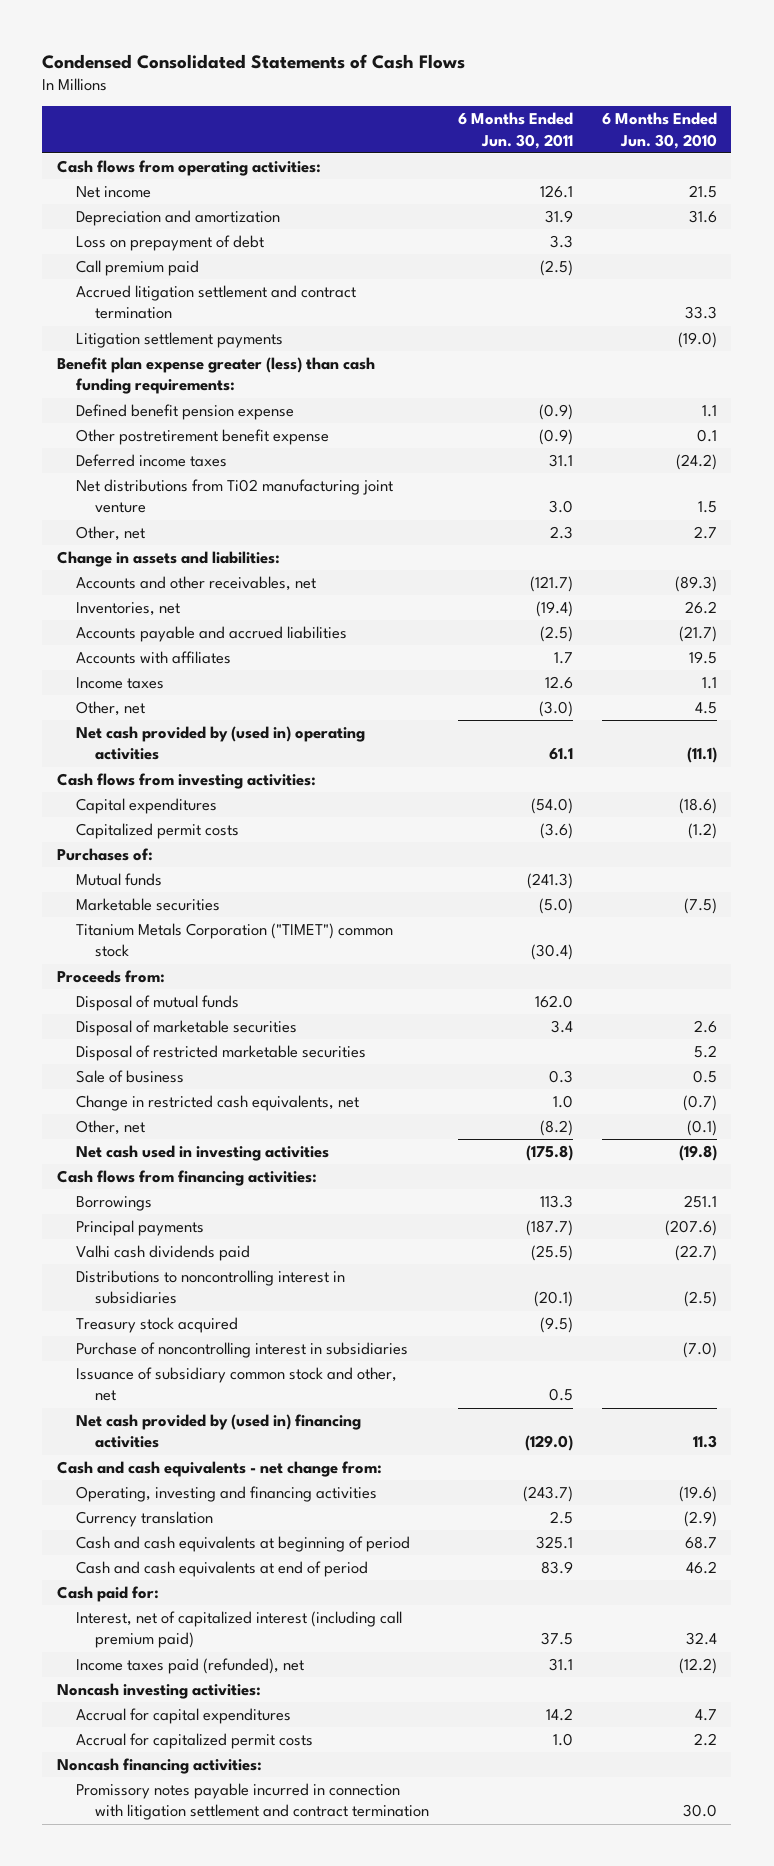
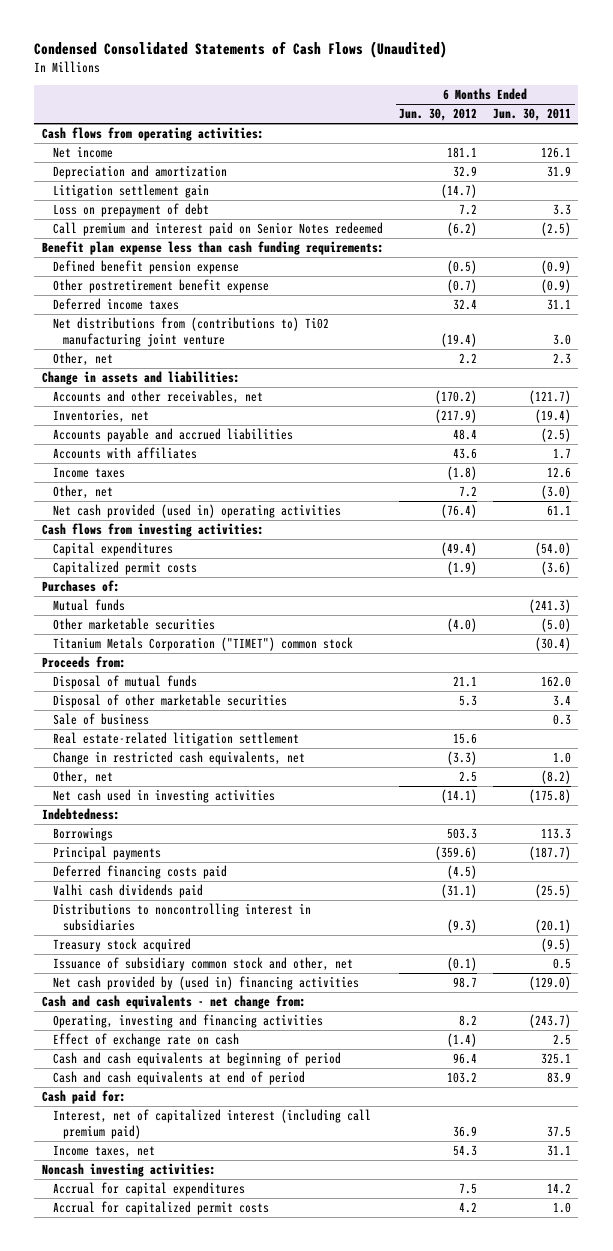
- Condensed Consolidated Statements of Cash Flows
+ Condensed Consolidated Statements of Cash Flows (Unaudited)
- | 6 Months Ended Jun. 30, 2011 | 6 Months Ended Jun. 30, 2010
+ | 6 Months Ended Jun. 30, 2012 | 6 Months Ended Jun. 30, 2011
+ Litigation settlement gain | (14.7) |
- Call premium paid | (2.5) |
- Accrued litigation settlement and contract termination | | 33.3
- Litigation settlement payments | | (19.0)
- Benefit plan expense greater (less) than cash funding requirements:
+ Call premium and interest paid on Senior Notes redeemed | (6.2) | (2.5)
+ Benefit plan expense less than cash funding requirements:
- Net distributions from Ti02 manufacturing joint venture | 3.0 | 1.5
+ Net distributions from (contributions to) Ti02 manufacturing joint venture | (19.4) | 3.0
- Net cash provided by (used in) operating activities | 61.1 | (11.1)
+ Net cash provided (used in) operating activities | (76.4) | 61.1
- Marketable securities | (5.0) | (7.5)
+ Other marketable securities | (4.0) | (5.0)
- Disposal of marketable securities | 3.4 | 2.6
- Disposal of restricted marketable securities | | 5.2
+ Disposal of other marketable securities | 5.3 | 3.4
+ Real estate-related litigation settlement | 15.6 |
- Cash flows from financing activities:
+ Indebtedness:
+ Deferred financing costs paid | (4.5) |
- Purchase of noncontrolling interest in subsidiaries | | (7.0)
- Currency translation | 2.5 | (2.9)
+ Effect of exchange rate on cash | (1.4) | 2.5
- Income taxes paid (refunded), net | 31.1 | (12.2)
+ Income taxes, net | 54.3 | 31.1
- Noncash financing activities:
- Promissory notes payable incurred in connection with litigation settlement and contract termination | | 30.0

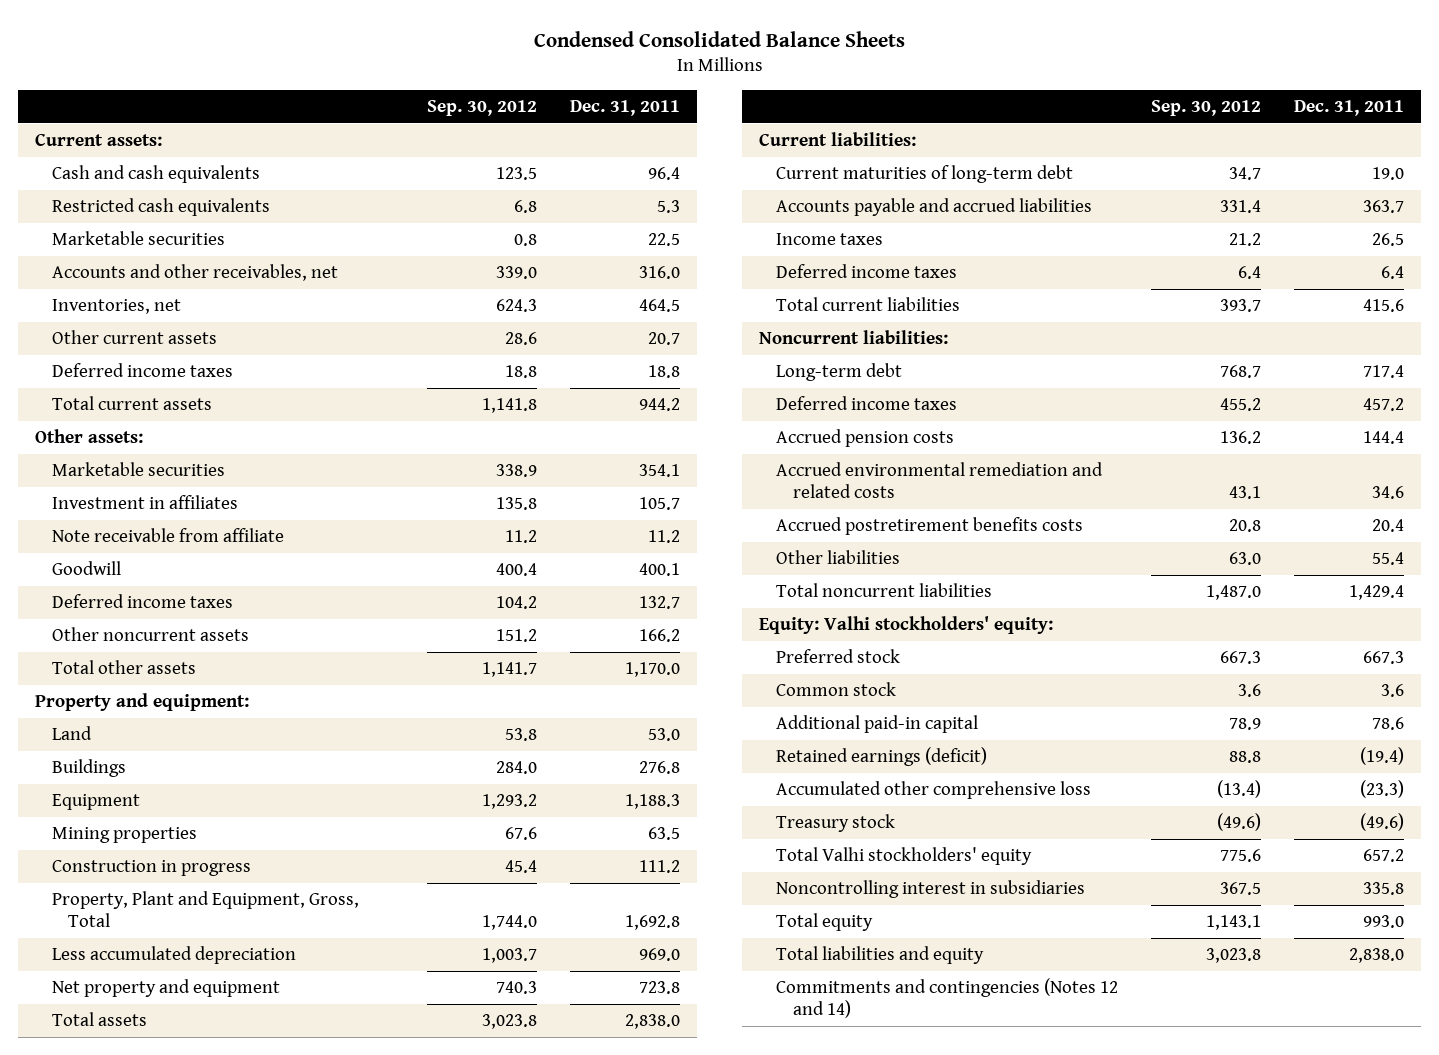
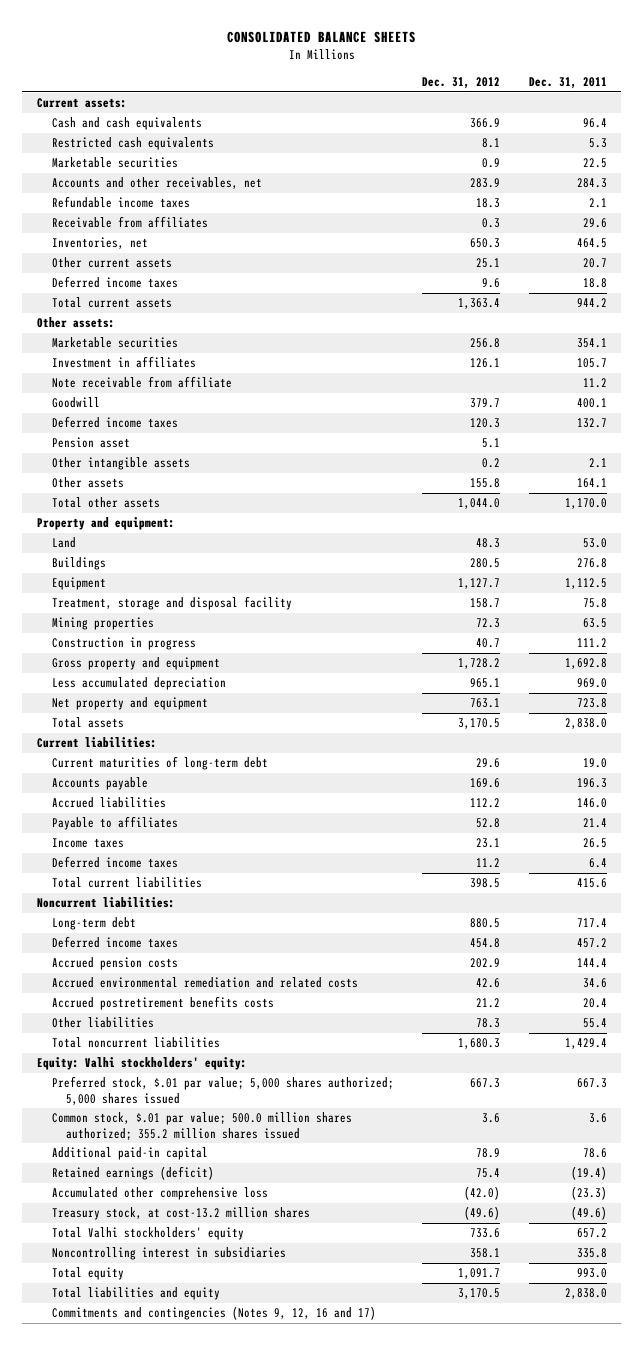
- Condensed Consolidated Balance Sheets
+ CONSOLIDATED BALANCE SHEETS
- | Sep. 30, 2012 | Dec. 31, 2011
+ | Dec. 31, 2012 | Dec. 31, 2011
- Accounts and other receivables, net | 339.0 | 316.0
+ Accounts and other receivables, net | 283.9 | 284.3
+ Refundable income taxes | 18.3 | 2.1
+ Receivable from affiliates | 0.3 | 29.6
- Other noncurrent assets | 151.2 | 166.2
+ Pension asset | 5.1 |
+ Other intangible assets | 0.2 | 2.1
+ Other assets | 155.8 | 164.1
- Equipment | 1,293.2 | 1,188.3
+ Equipment | 1,127.7 | 1,112.5
+ Treatment, storage and disposal facility | 158.7 | 75.8
- Property, Plant and Equipment, Gross, Total | 1,744.0 | 1,692.8
+ Gross property and equipment | 1,728.2 | 1,692.8
- Accounts payable and accrued liabilities | 331.4 | 363.7
+ Accounts payable | 169.6 | 196.3
+ Accrued liabilities | 112.2 | 146.0
+ Payable to affiliates | 52.8 | 21.4
- Preferred stock | 667.3 | 667.3
- Common stock | 3.6 | 3.6
+ Preferred stock, $.01 par value; 5,000 shares authorized; 5,000 shares issued | 667.3 | 667.3
+ Common stock, $.01 par value; 500.0 million shares authorized; 355.2 million shares issued | 3.6 | 3.6
- Treasury stock | (49.6) | (49.6)
+ Treasury stock, at cost-13.2 million shares | (49.6) | (49.6)
- Commitments and contingencies (Notes 12 and 14)
+ Commitments and contingencies (Notes 9, 12, 16 and 17)

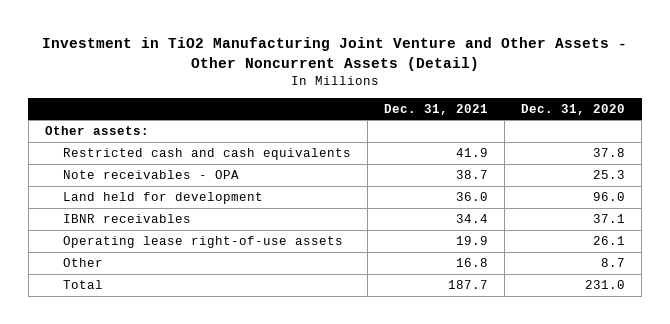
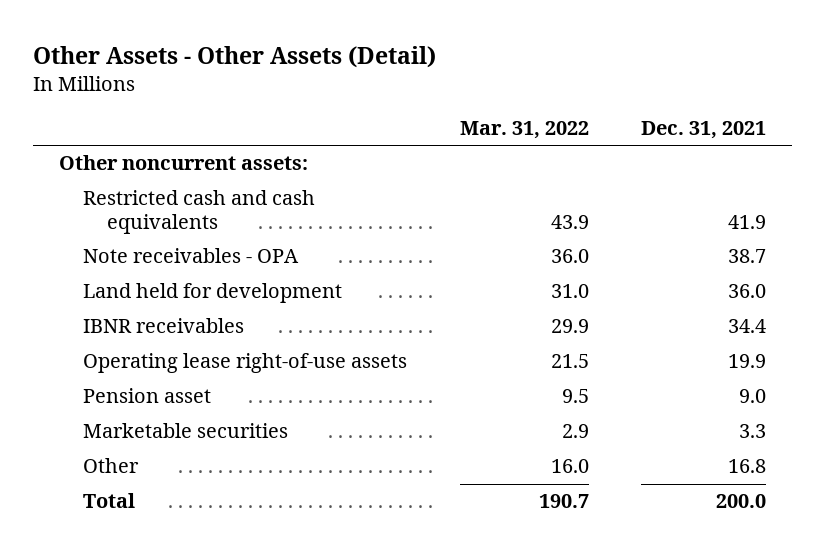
- Investment in TiO2 Manufacturing Joint Venture and Other Assets - Other Noncurrent Assets (Detail)
+ Other Assets - Other Assets (Detail)
- | Dec. 31, 2021 | Dec. 31, 2020
+ | Mar. 31, 2022 | Dec. 31, 2021
- Other assets:
+ Other noncurrent assets:
+ Pension asset | 9.5 | 9.0
+ Marketable securities | 2.9 | 3.3
- Total | 187.7 | 231.0
+ Total | 190.7 | 200.0

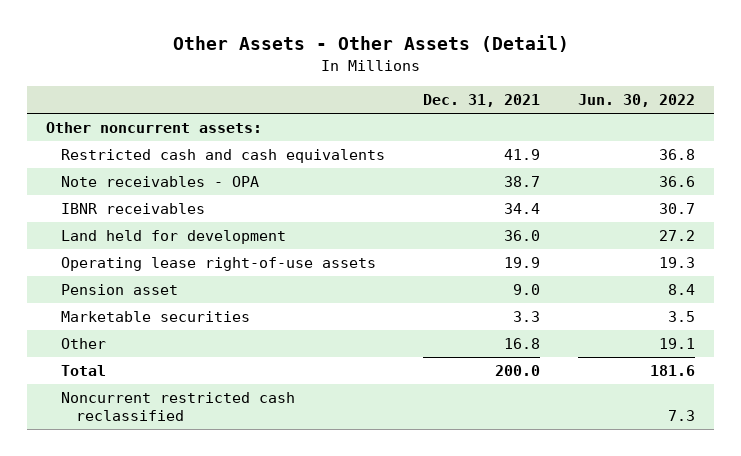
- | Mar. 31, 2022 | Dec. 31, 2021
+ | Dec. 31, 2021 | Jun. 30, 2022
moved down: Land held for development | 36.0 | 27.2
+ Noncurrent restricted cash reclassified | | 7.3

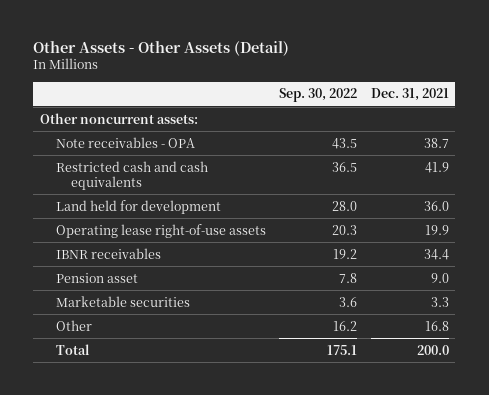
- | Dec. 31, 2021 | Jun. 30, 2022
+ | Sep. 30, 2022 | Dec. 31, 2021
moved down: Restricted cash and cash equivalents | 36.5 | 41.9
moved down: IBNR receivables | 19.2 | 34.4
- Noncurrent restricted cash reclassified | | 7.3

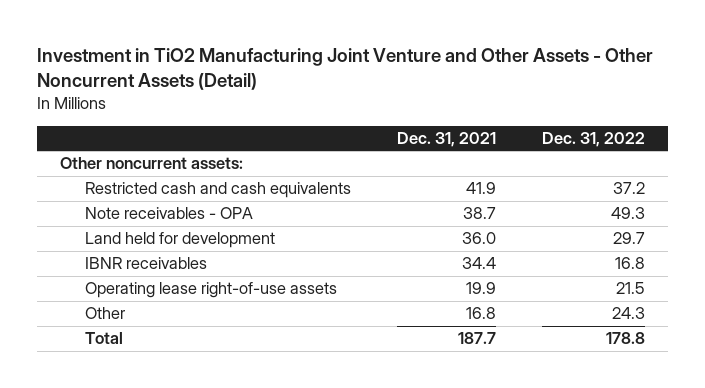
- Other Assets - Other Assets (Detail)
+ Investment in TiO2 Manufacturing Joint Venture and Other Assets - Other Noncurrent Assets (Detail)
- | Sep. 30, 2022 | Dec. 31, 2021
+ | Dec. 31, 2021 | Dec. 31, 2022
moved down: Note receivables - OPA | 38.7 | 49.3
- Pension asset | 7.8 | 9.0
- Marketable securities | 3.6 | 3.3
moved down: Operating lease right-of-use assets | 19.9 | 21.5
- Total | 175.1 | 200.0
+ Total | 187.7 | 178.8

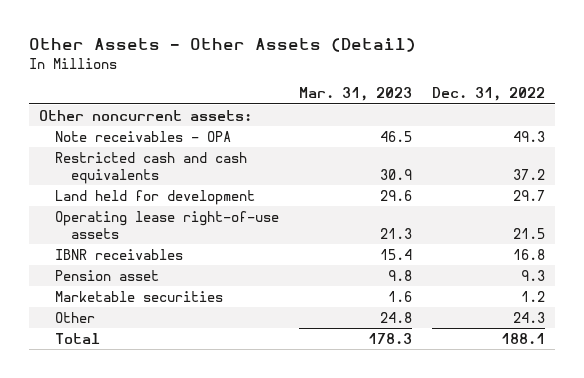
- Investment in TiO2 Manufacturing Joint Venture and Other Assets - Other Noncurrent Assets (Detail)
+ Other Assets - Other Assets (Detail)
- | Dec. 31, 2021 | Dec. 31, 2022
+ | Mar. 31, 2023 | Dec. 31, 2022
moved down: Restricted cash and cash equivalents | 30.9 | 37.2
moved down: IBNR receivables | 15.4 | 16.8
+ Pension asset | 9.8 | 9.3
+ Marketable securities | 1.6 | 1.2
- Total | 187.7 | 178.8
+ Total | 178.3 | 188.1

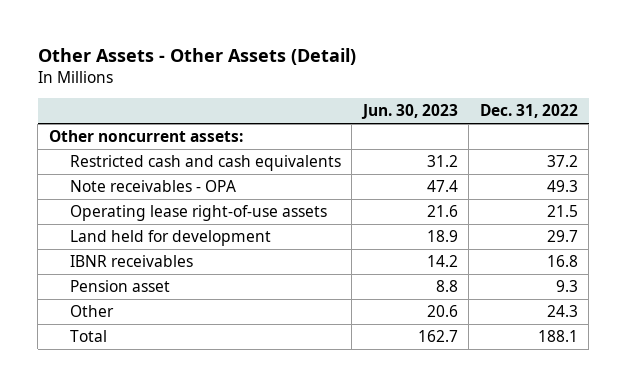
- | Mar. 31, 2023 | Dec. 31, 2022
+ | Jun. 30, 2023 | Dec. 31, 2022
moved down: Note receivables - OPA | 47.4 | 49.3
moved down: Land held for development | 18.9 | 29.7
- Marketable securities | 1.6 | 1.2

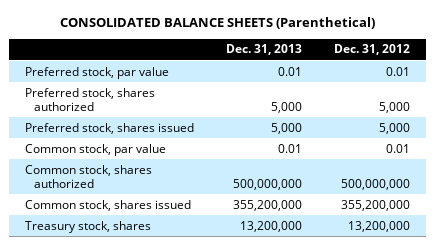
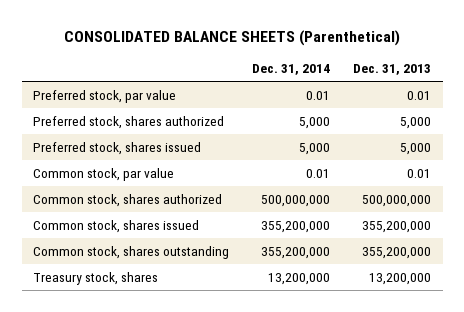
- | Dec. 31, 2013 | Dec. 31, 2012
+ | Dec. 31, 2014 | Dec. 31, 2013
+ Common stock, shares outstanding | 355,200,000 | 355,200,000

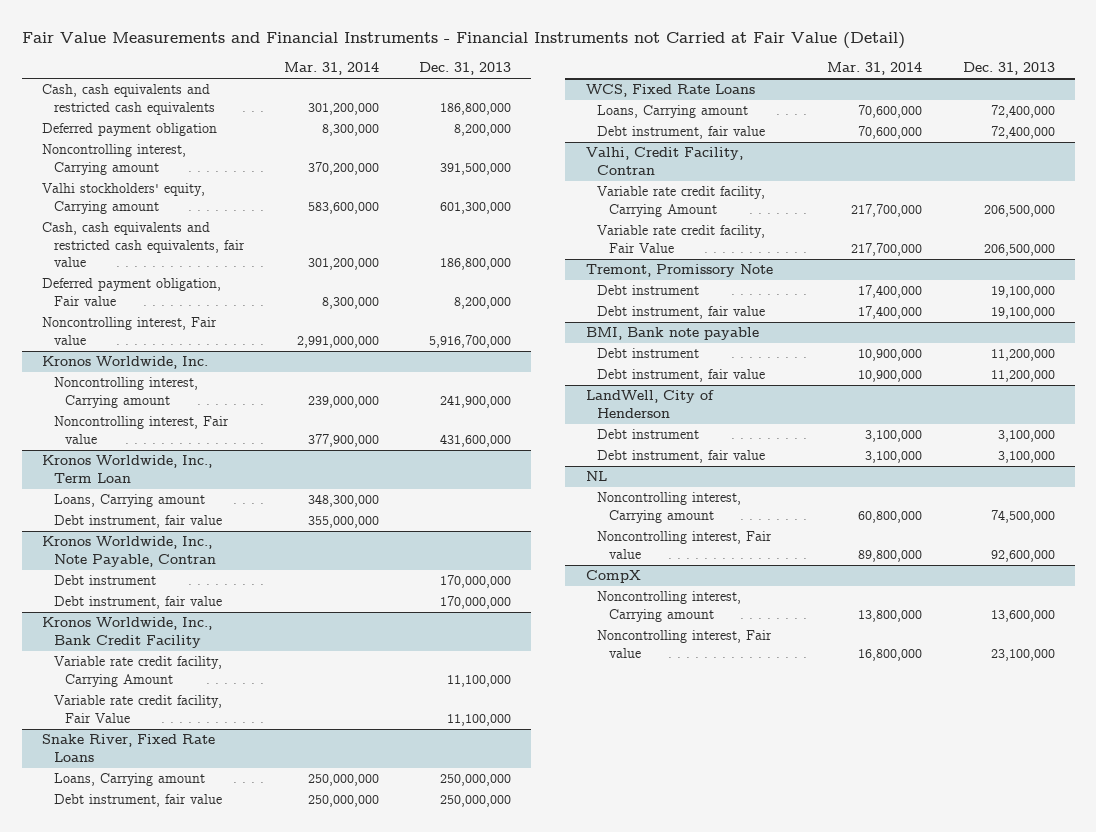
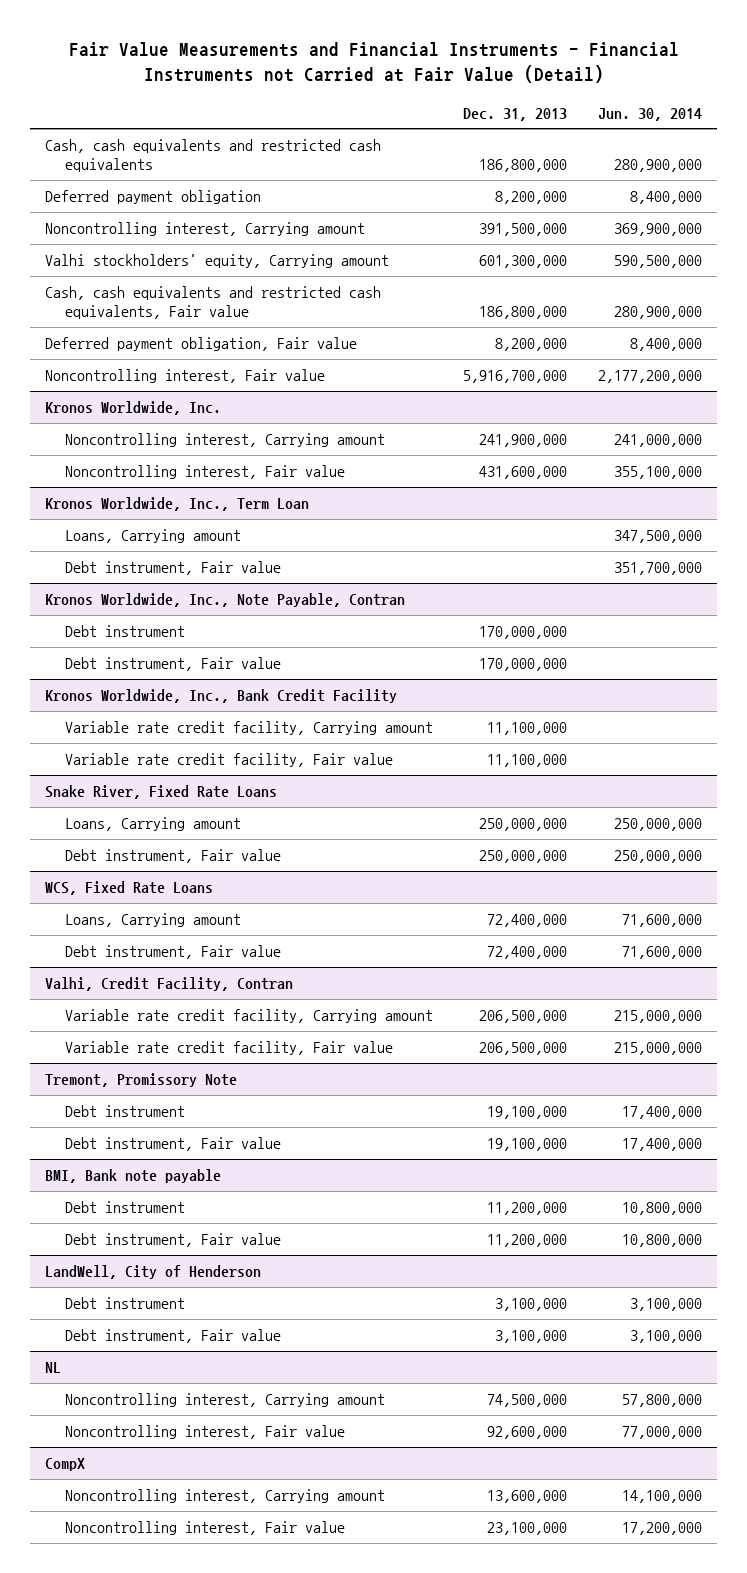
- | Mar. 31, 2014 | Dec. 31, 2013
+ | Dec. 31, 2013 | Jun. 30, 2014
- Cash, cash equivalents and restricted cash equivalents, fair value | 301,200,000 | 186,800,000
+ Cash, cash equivalents and restricted cash equivalents, Fair value | 186,800,000 | 280,900,000
@ Kronos Worldwide, Inc., Term Loan
- Debt instrument, fair value | 355,000,000 |
+ Debt instrument, Fair value | | 351,700,000
@ Kronos Worldwide, Inc., Note Payable, Contran
- Debt instrument, fair value | | 170,000,000
+ Debt instrument, Fair value | 170,000,000 |
@ Kronos Worldwide, Inc., Bank Credit Facility
- Variable rate credit facility, Carrying Amount | | 11,100,000
- Variable rate credit facility, Fair Value | | 11,100,000
+ Variable rate credit facility, Carrying amount | 11,100,000 |
+ Variable rate credit facility, Fair value | 11,100,000 |
@ Snake River, Fixed Rate Loans
- Debt instrument, fair value | 250,000,000 | 250,000,000
+ Debt instrument, Fair value | 250,000,000 | 250,000,000
@ WCS, Fixed Rate Loans
- Debt instrument, fair value | 70,600,000 | 72,400,000
+ Debt instrument, Fair value | 72,400,000 | 71,600,000
@ Valhi, Credit Facility, Contran
- Variable rate credit facility, Carrying Amount | 217,700,000 | 206,500,000
- Variable rate credit facility, Fair Value | 217,700,000 | 206,500,000
+ Variable rate credit facility, Carrying amount | 206,500,000 | 215,000,000
+ Variable rate credit facility, Fair value | 206,500,000 | 215,000,000
@ Tremont, Promissory Note
- Debt instrument, fair value | 17,400,000 | 19,100,000
+ Debt instrument, Fair value | 19,100,000 | 17,400,000
@ BMI, Bank note payable
- Debt instrument, fair value | 10,900,000 | 11,200,000
+ Debt instrument, Fair value | 11,200,000 | 10,800,000
@ LandWell, City of Henderson
- Debt instrument, fair value | 3,100,000 | 3,100,000
+ Debt instrument, Fair value | 3,100,000 | 3,100,000

